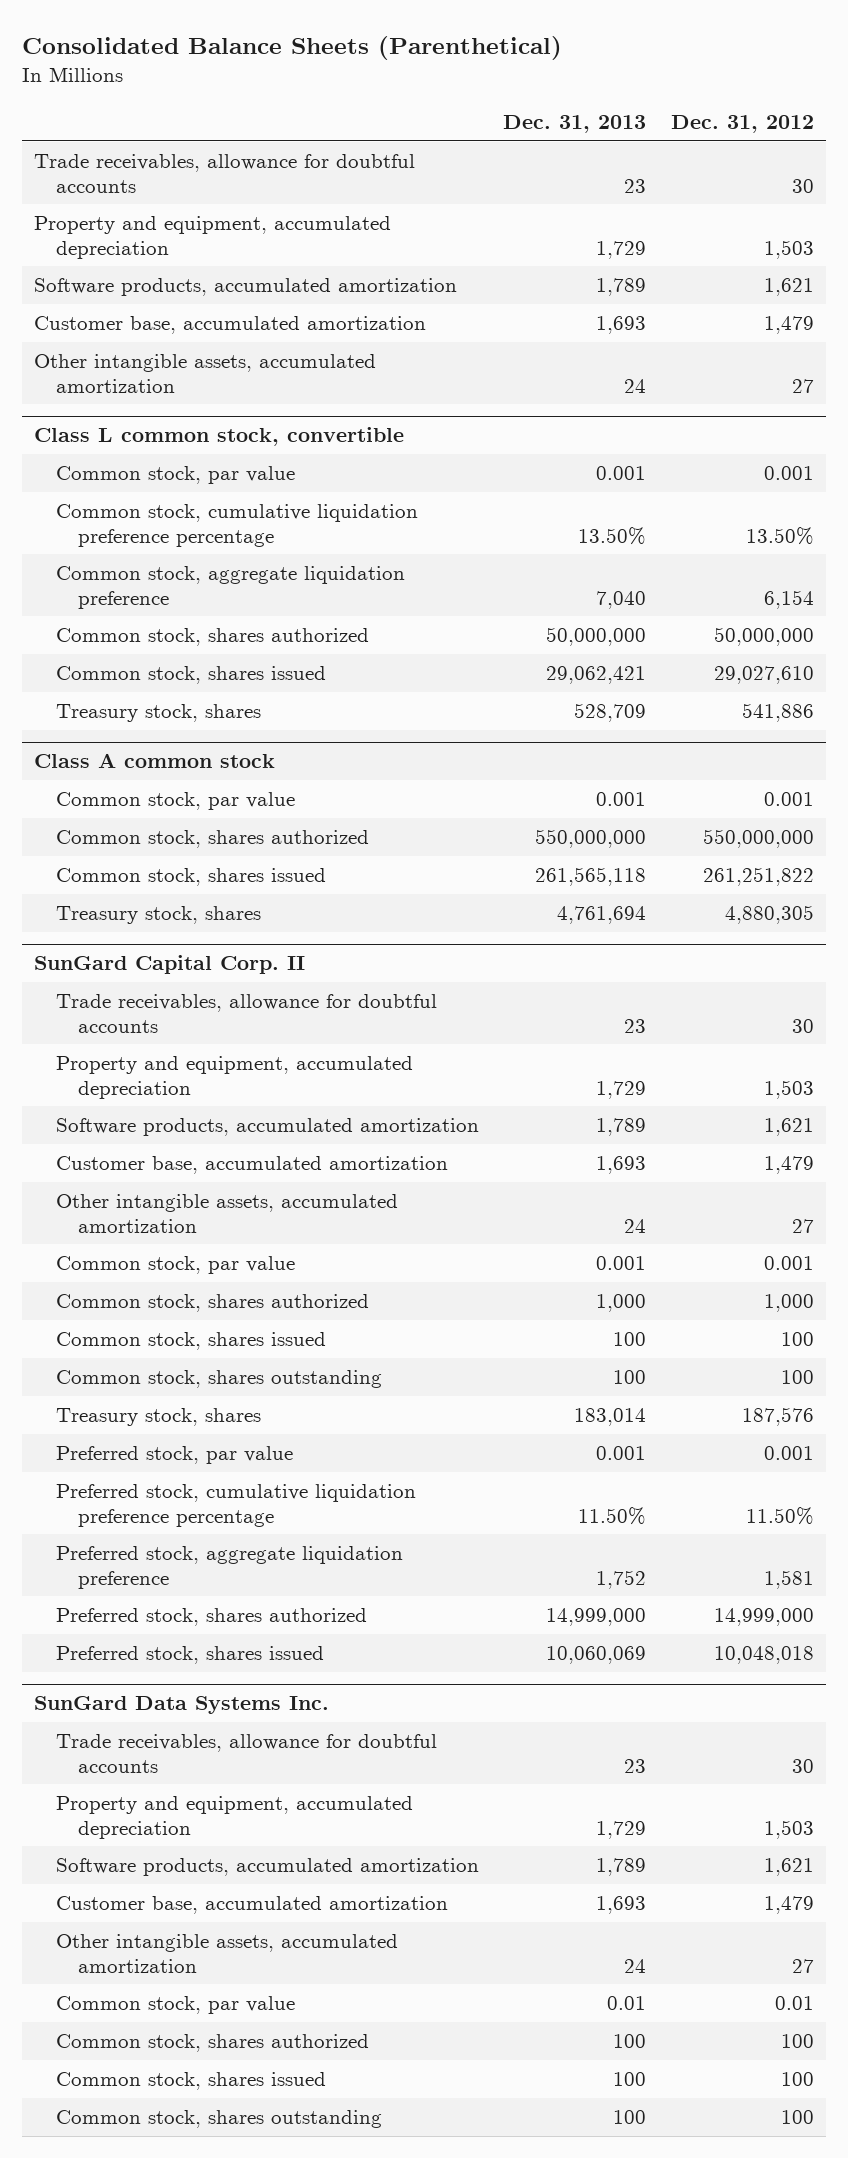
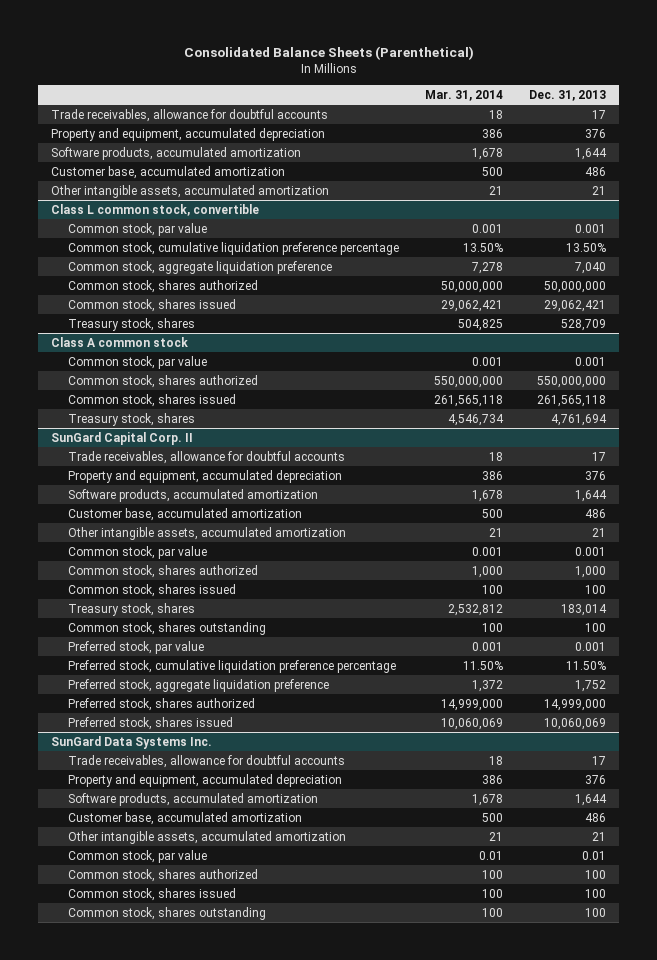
- | Dec. 31, 2013 | Dec. 31, 2012
+ | Mar. 31, 2014 | Dec. 31, 2013
- Trade receivables, allowance for doubtful accounts | 23 | 30
- Property and equipment, accumulated depreciation | 1,729 | 1,503
- Software products, accumulated amortization | 1,789 | 1,621
- Customer base, accumulated amortization | 1,693 | 1,479
- Other intangible assets, accumulated amortization | 24 | 27
+ Trade receivables, allowance for doubtful accounts | 18 | 17
+ Property and equipment, accumulated depreciation | 386 | 376
+ Software products, accumulated amortization | 1,678 | 1,644
+ Customer base, accumulated amortization | 500 | 486
+ Other intangible assets, accumulated amortization | 21 | 21
@ SunGard Capital Corp. II
- Trade receivables, allowance for doubtful accounts | 23 | 30
- Property and equipment, accumulated depreciation | 1,729 | 1,503
- Software products, accumulated amortization | 1,789 | 1,621
- Customer base, accumulated amortization | 1,693 | 1,479
- Other intangible assets, accumulated amortization | 24 | 27
+ Trade receivables, allowance for doubtful accounts | 18 | 17
+ Property and equipment, accumulated depreciation | 386 | 376
+ Software products, accumulated amortization | 1,678 | 1,644
+ Customer base, accumulated amortization | 500 | 486
+ Other intangible assets, accumulated amortization | 21 | 21
moved down: Common stock, shares outstanding | 100 | 100
@ SunGard Data Systems Inc.
- Trade receivables, allowance for doubtful accounts | 23 | 30
- Property and equipment, accumulated depreciation | 1,729 | 1,503
- Software products, accumulated amortization | 1,789 | 1,621
- Customer base, accumulated amortization | 1,693 | 1,479
- Other intangible assets, accumulated amortization | 24 | 27
+ Trade receivables, allowance for doubtful accounts | 18 | 17
+ Property and equipment, accumulated depreciation | 386 | 376
+ Software products, accumulated amortization | 1,678 | 1,644
+ Customer base, accumulated amortization | 500 | 486
+ Other intangible assets, accumulated amortization | 21 | 21

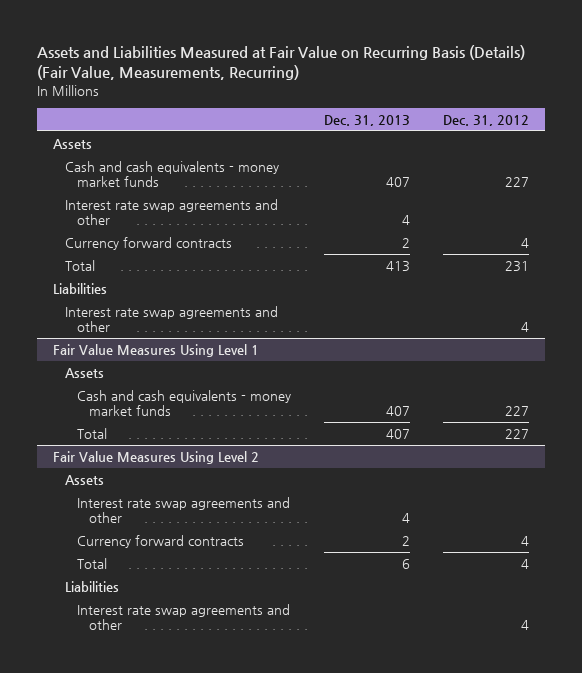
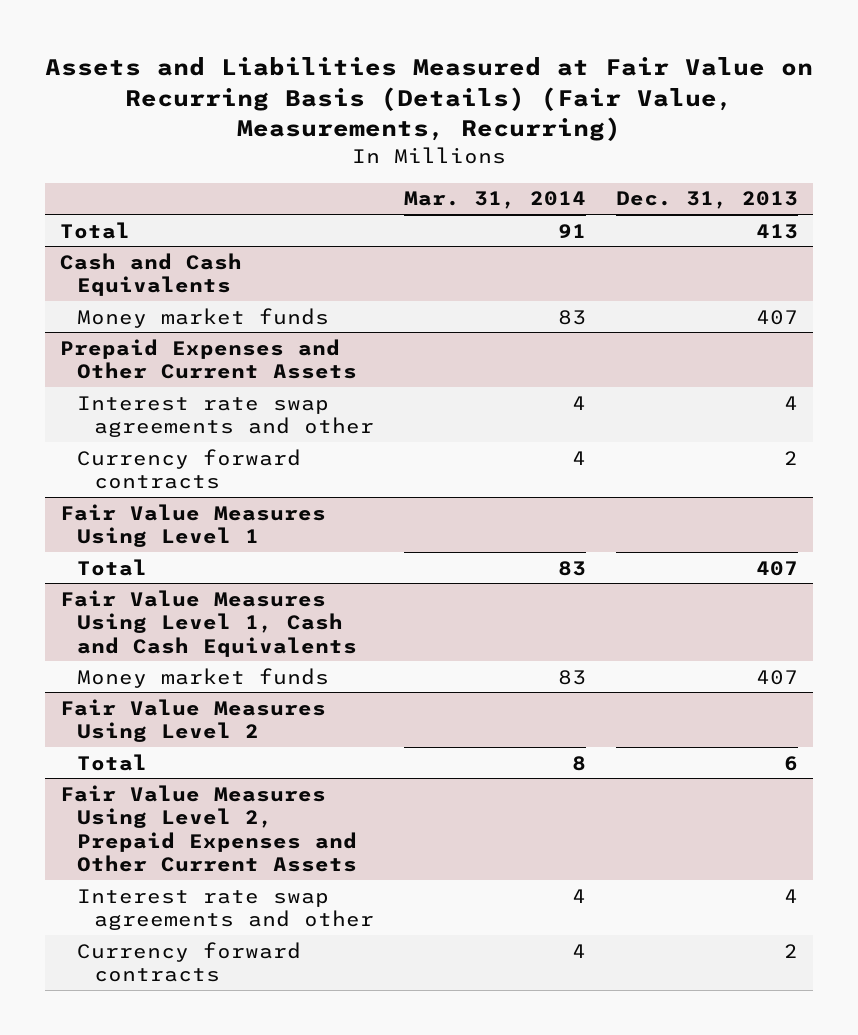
- | Dec. 31, 2013 | Dec. 31, 2012
+ | Mar. 31, 2014 | Dec. 31, 2013
- Assets
- Cash and cash equivalents - money market funds | 407 | 227
moved up: Total | 91 | 413
+ Cash and Cash Equivalents
+ Money market funds | 83 | 407
+ Prepaid Expenses and Other Current Assets
- Liabilities
- Interest rate swap agreements and other | | 4
@ Fair Value Measures Using Level 1
- Assets
- Cash and cash equivalents - money market funds | 407 | 227
+ Fair Value Measures Using Level 1, Cash and Cash Equivalents
+ Money market funds | 83 | 407
@ Fair Value Measures Using Level 2
- Assets
moved up: Total | 8 | 6
+ Fair Value Measures Using Level 2, Prepaid Expenses and Other Current Assets
@ Fair Value Measures Using Level 2
- Liabilities
- Interest rate swap agreements and other | | 4

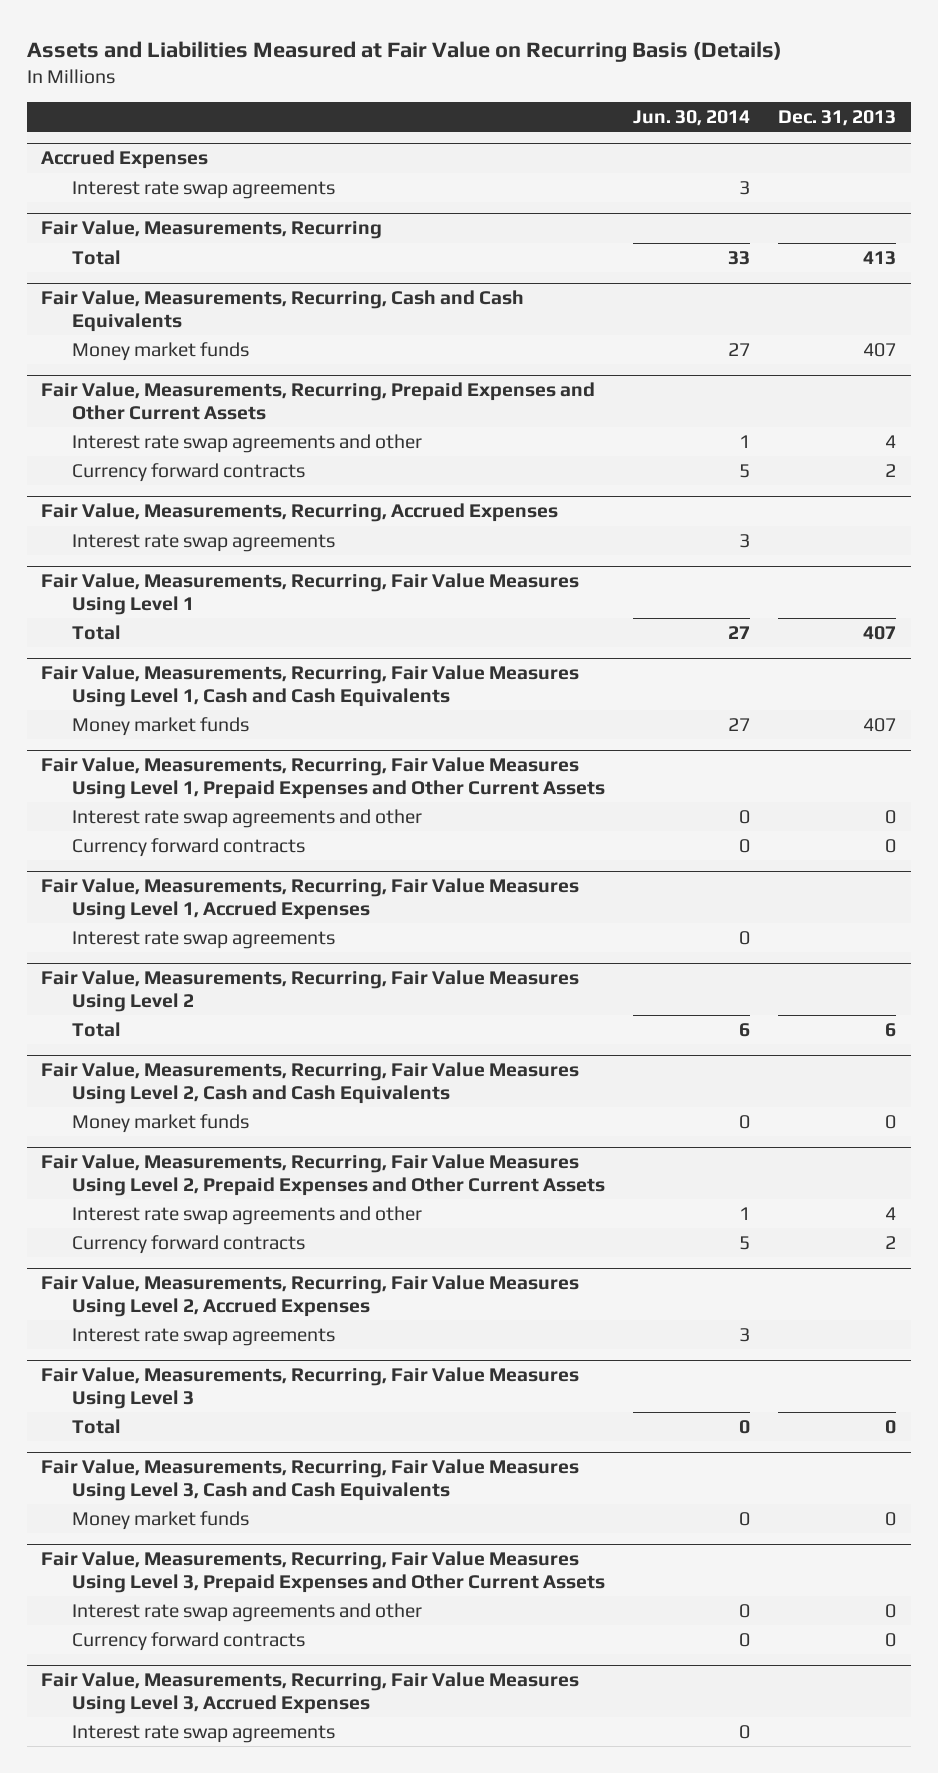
- Assets and Liabilities Measured at Fair Value on Recurring Basis (Details) (Fair Value, Measurements, Recurring)
+ Assets and Liabilities Measured at Fair Value on Recurring Basis (Details)
- | Mar. 31, 2014 | Dec. 31, 2013
+ | Jun. 30, 2014 | Dec. 31, 2013
+ Accrued Expenses
+ Interest rate swap agreements | 3 |
+ Fair Value, Measurements, Recurring
- Cash and Cash Equivalents
+ Fair Value, Measurements, Recurring, Cash and Cash Equivalents
- Prepaid Expenses and Other Current Assets
+ Fair Value, Measurements, Recurring, Prepaid Expenses and Other Current Assets
- Fair Value Measures Using Level 1
+ Fair Value, Measurements, Recurring, Accrued Expenses
+ Interest rate swap agreements | 3 |
+ Fair Value, Measurements, Recurring, Fair Value Measures Using Level 1
- Fair Value Measures Using Level 1, Cash and Cash Equivalents
+ Fair Value, Measurements, Recurring, Fair Value Measures Using Level 1, Cash and Cash Equivalents
- Fair Value Measures Using Level 2
+ Fair Value, Measurements, Recurring, Fair Value Measures Using Level 1, Prepaid Expenses and Other Current Assets
+ Interest rate swap agreements and other | 0 | 0
+ Currency forward contracts | 0 | 0
+ Fair Value, Measurements, Recurring, Fair Value Measures Using Level 1, Accrued Expenses
+ Interest rate swap agreements | 0 |
+ Fair Value, Measurements, Recurring, Fair Value Measures Using Level 2
- Fair Value Measures Using Level 2, Prepaid Expenses and Other Current Assets
+ Fair Value, Measurements, Recurring, Fair Value Measures Using Level 2, Cash and Cash Equivalents
+ Money market funds | 0 | 0
+ Fair Value, Measurements, Recurring, Fair Value Measures Using Level 2, Prepaid Expenses and Other Current Assets
+ Fair Value, Measurements, Recurring, Fair Value Measures Using Level 2, Accrued Expenses
+ Interest rate swap agreements | 3 |
+ Fair Value, Measurements, Recurring, Fair Value Measures Using Level 3
+ Total | 0 | 0
+ Fair Value, Measurements, Recurring, Fair Value Measures Using Level 3, Cash and Cash Equivalents
+ Money market funds | 0 | 0
+ Fair Value, Measurements, Recurring, Fair Value Measures Using Level 3, Prepaid Expenses and Other Current Assets
+ Interest rate swap agreements and other | 0 | 0
+ Currency forward contracts | 0 | 0
+ Fair Value, Measurements, Recurring, Fair Value Measures Using Level 3, Accrued Expenses
+ Interest rate swap agreements | 0 |

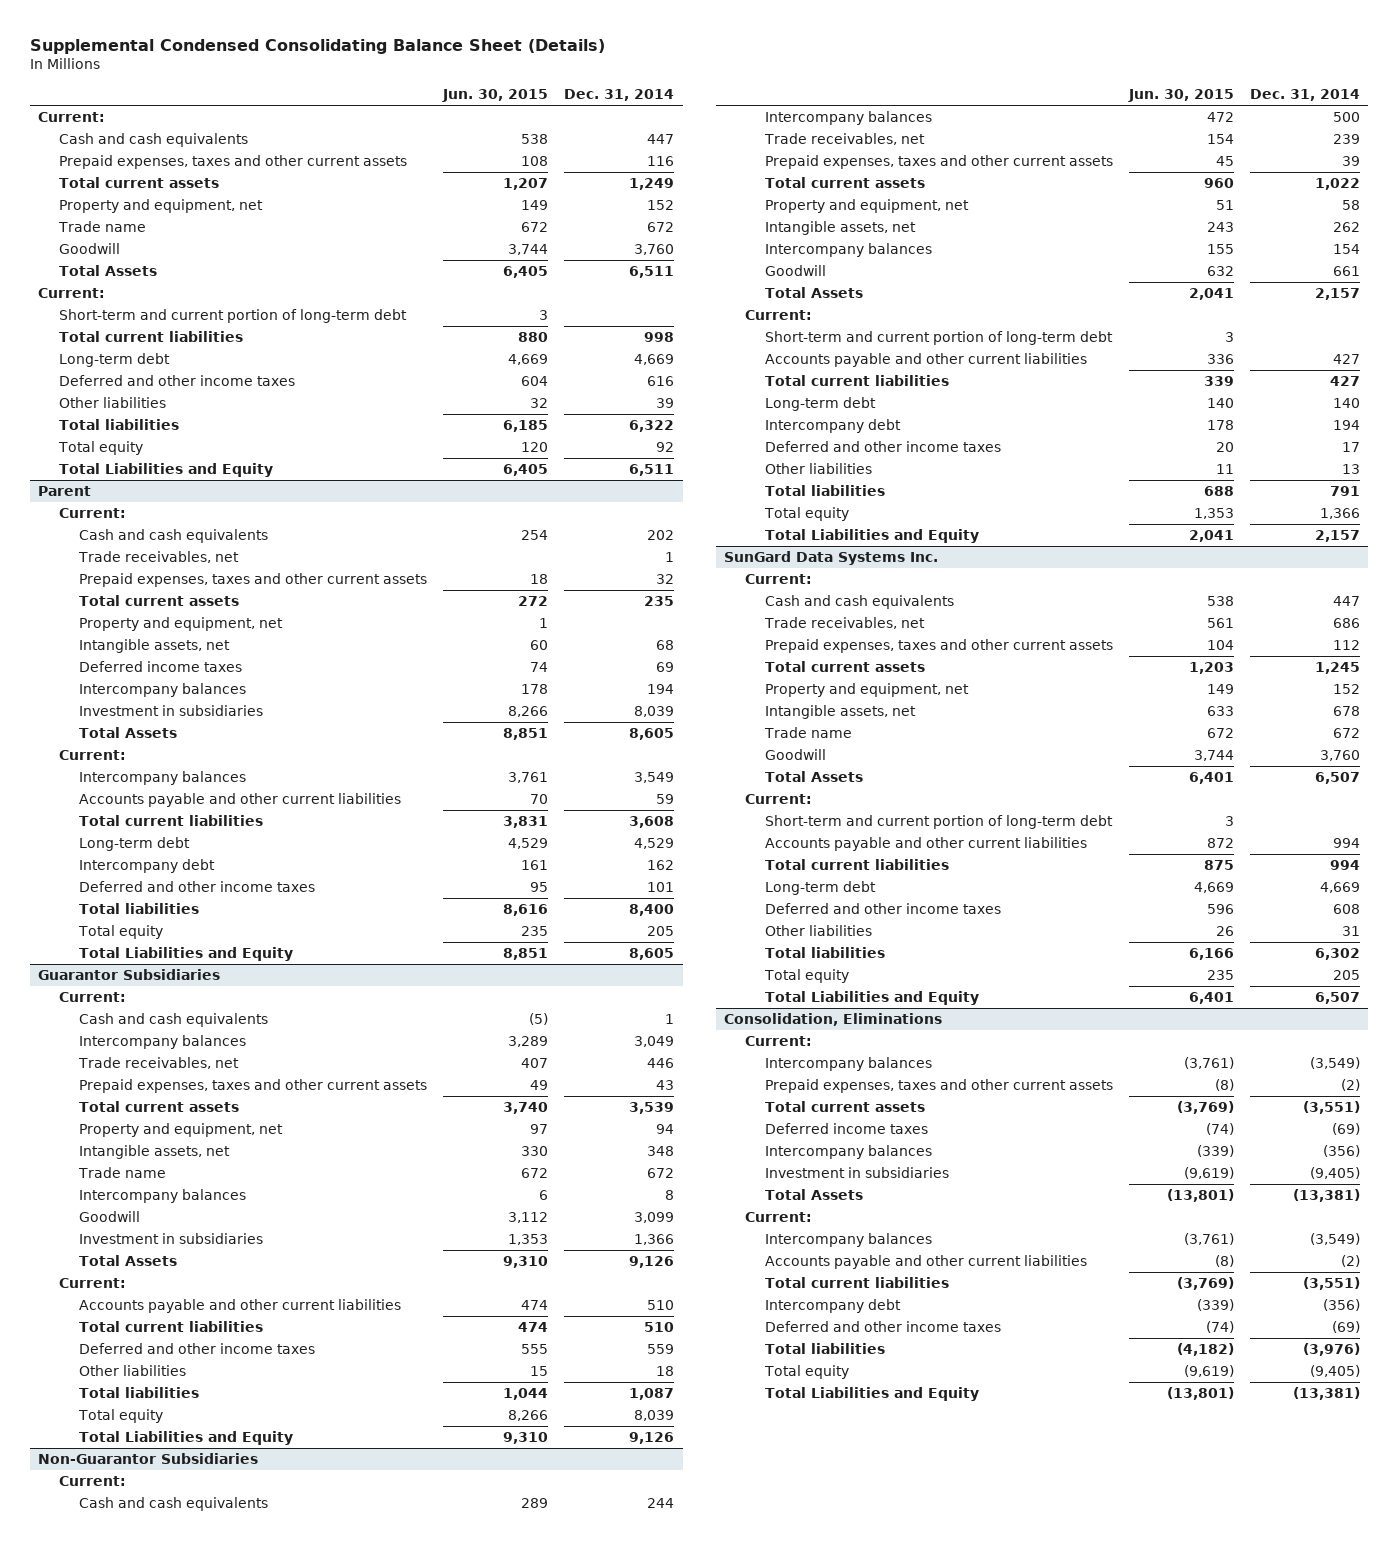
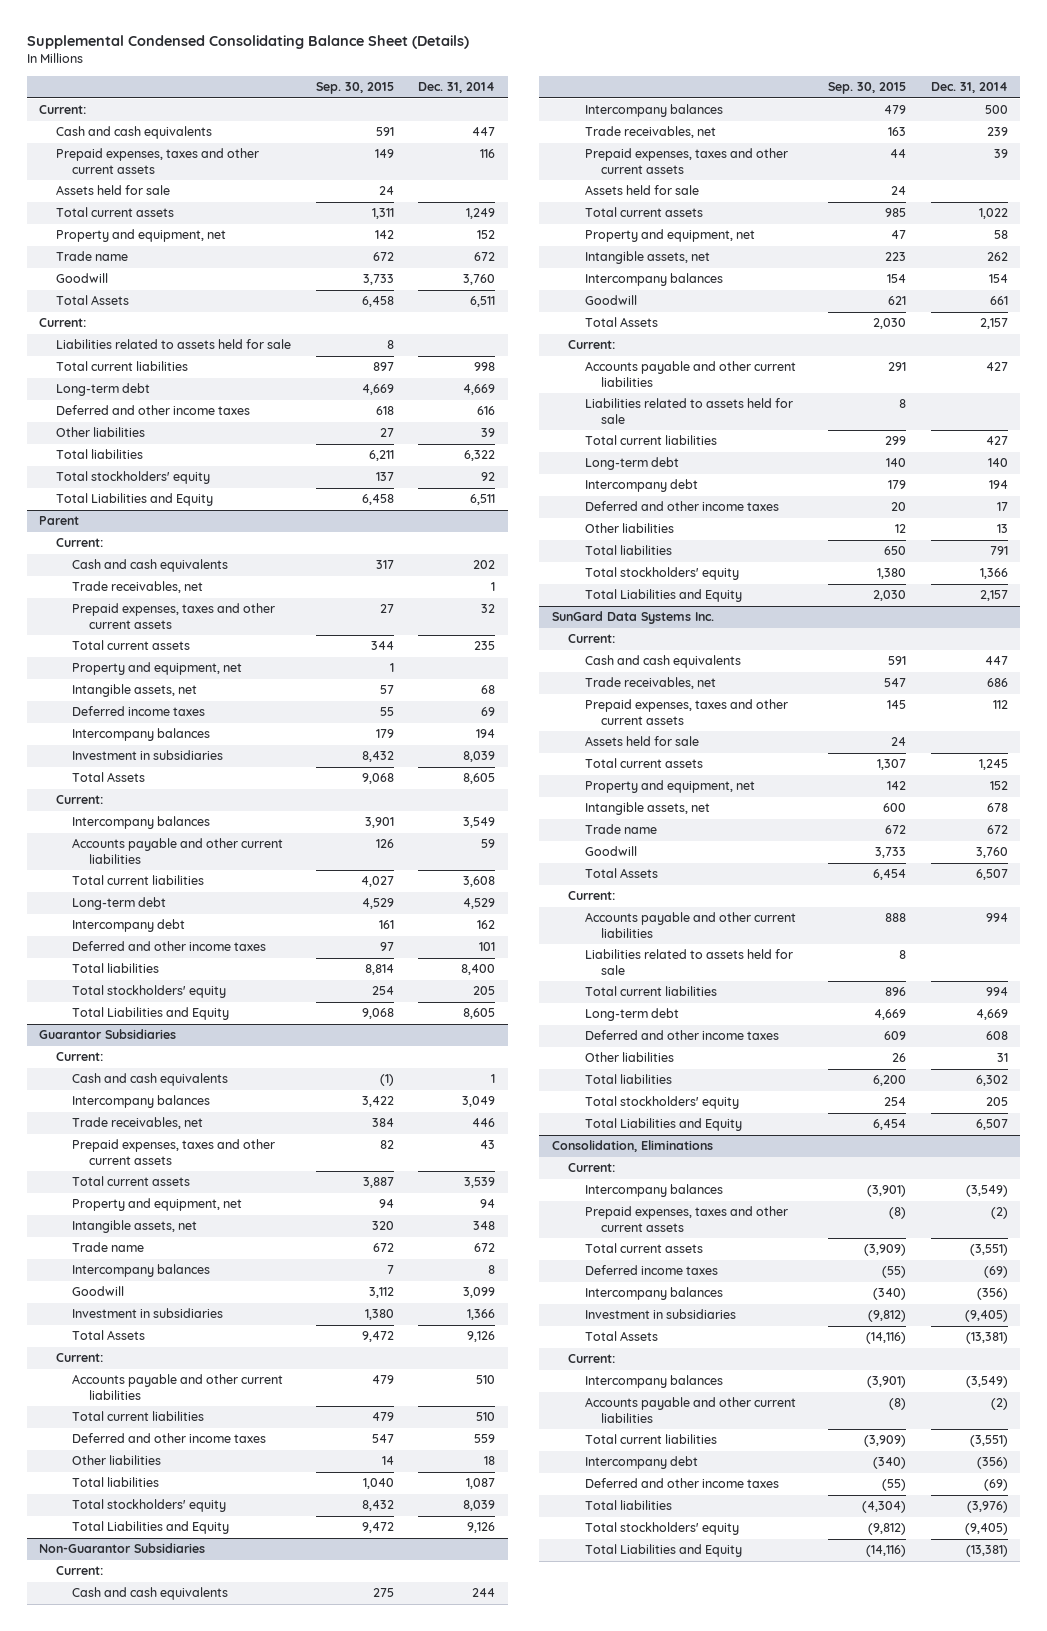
- | Jun. 30, 2015 | Dec. 31, 2014
+ | Sep. 30, 2015 | Dec. 31, 2014
+ Assets held for sale | 24 |
- Short-term and current portion of long-term debt | 3 |
+ Liabilities related to assets held for sale | 8 |
- Total equity | 120 | 92
+ Total stockholders' equity | 137 | 92
@ Parent
- Total equity | 235 | 205
+ Total stockholders' equity | 254 | 205
@ Guarantor Subsidiaries
- Total equity | 8,266 | 8,039
+ Total stockholders' equity | 8,432 | 8,039
@ Non-Guarantor Subsidiaries
+ Assets held for sale | 24 |
- Short-term and current portion of long-term debt | 3 |
+ Liabilities related to assets held for sale | 8 |
- Total equity | 1,353 | 1,366
+ Total stockholders' equity | 1,380 | 1,366
@ SunGard Data Systems Inc.
+ Assets held for sale | 24 |
- Short-term and current portion of long-term debt | 3 |
+ Liabilities related to assets held for sale | 8 |
- Total equity | 235 | 205
+ Total stockholders' equity | 254 | 205
@ Consolidation, Eliminations
- Total equity | (9,619) | (9,405)
+ Total stockholders' equity | (9,812) | (9,405)

